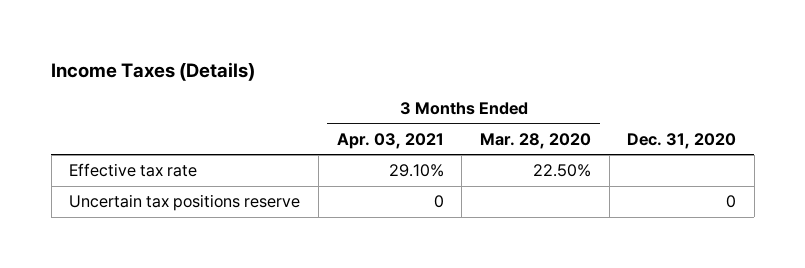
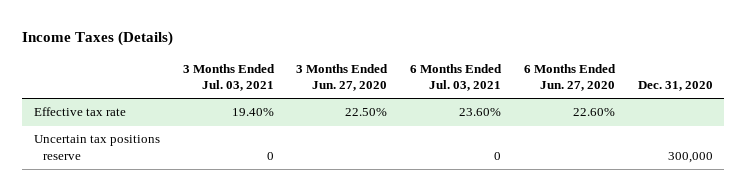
- | 3 Months Ended Apr. 03, 2021 | 3 Months Ended Mar. 28, 2020 | Dec. 31, 2020
+ | 3 Months Ended Jul. 03, 2021 | 3 Months Ended Jun. 27, 2020 | 6 Months Ended Jul. 03, 2021 | 6 Months Ended Jun. 27, 2020 | Dec. 31, 2020
- Uncertain tax positions reserve | 0 | | 0
+ Uncertain tax positions reserve | 0 | | 0 | | 300,000

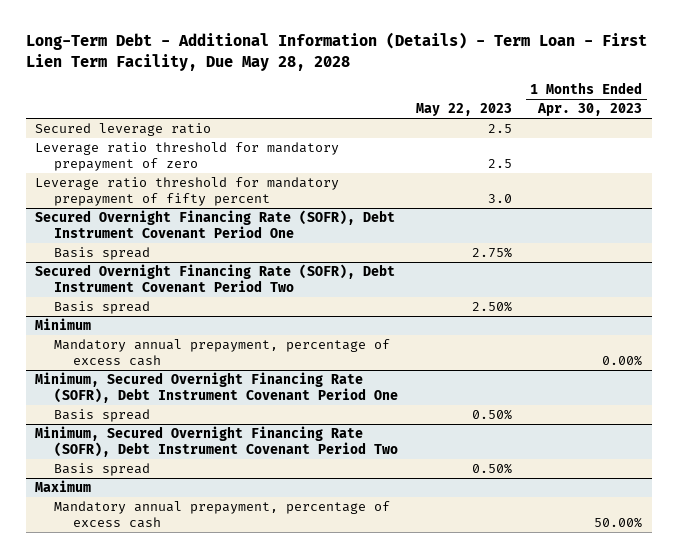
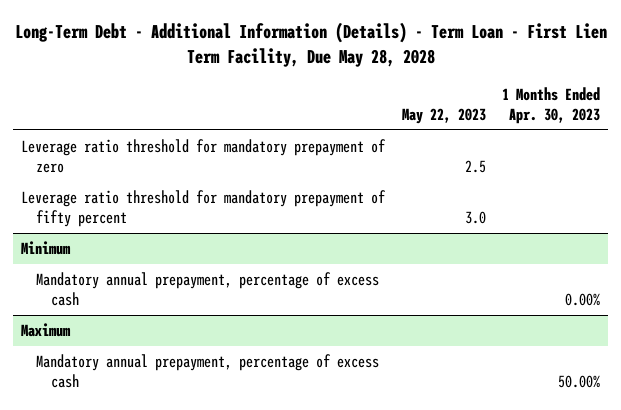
- Secured leverage ratio | 2.5 |
- Secured Overnight Financing Rate (SOFR), Debt Instrument Covenant Period One
- Basis spread | 2.75% |
- Secured Overnight Financing Rate (SOFR), Debt Instrument Covenant Period Two
- Basis spread | 2.50% |
- Minimum, Secured Overnight Financing Rate (SOFR), Debt Instrument Covenant Period One
- Basis spread | 0.50% |
- Minimum, Secured Overnight Financing Rate (SOFR), Debt Instrument Covenant Period Two
- Basis spread | 0.50% |

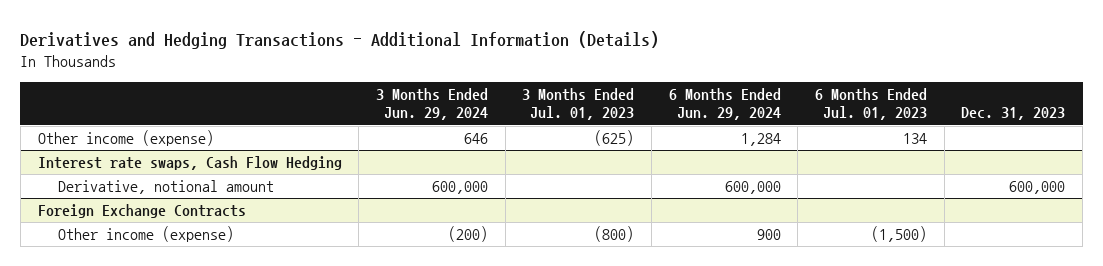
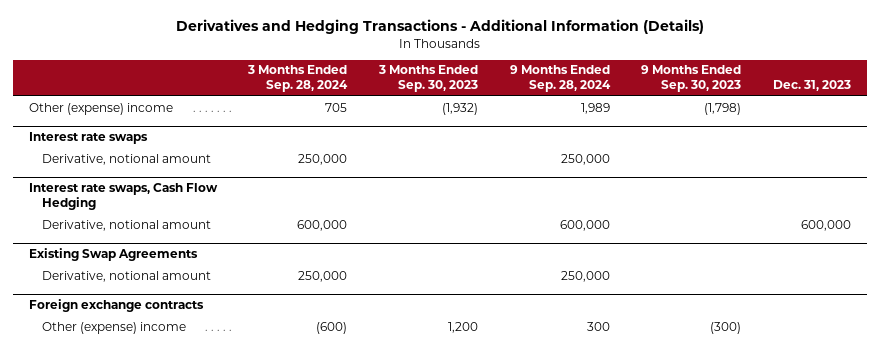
- | 3 Months Ended Jun. 29, 2024 | 3 Months Ended Jul. 01, 2023 | 6 Months Ended Jun. 29, 2024 | 6 Months Ended Jul. 01, 2023 | Dec. 31, 2023
+ | 3 Months Ended Sep. 28, 2024 | 3 Months Ended Sep. 30, 2023 | 9 Months Ended Sep. 28, 2024 | 9 Months Ended Sep. 30, 2023 | Dec. 31, 2023
- Other income (expense) | 646 | (625) | 1,284 | 134 |
+ Other (expense) income | 705 | (1,932) | 1,989 | (1,798) |
+ Interest rate swaps
+ Derivative, notional amount | 250,000 | | 250,000 | |
- Foreign Exchange Contracts
- Other income (expense) | (200) | (800) | 900 | (1,500) |
+ Existing Swap Agreements
+ Derivative, notional amount | 250,000 | | 250,000 | |
+ Foreign exchange contracts
+ Other (expense) income | (600) | 1,200 | 300 | (300) |

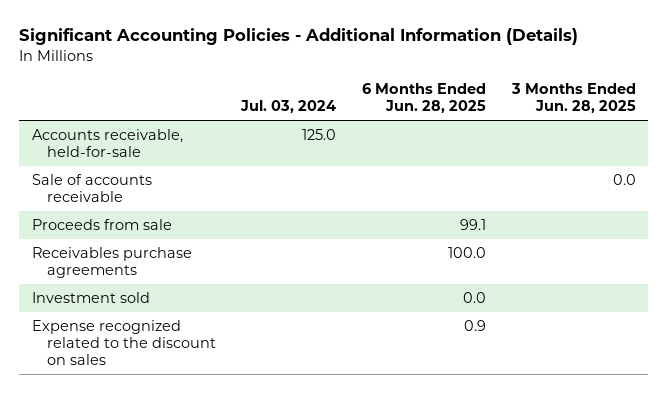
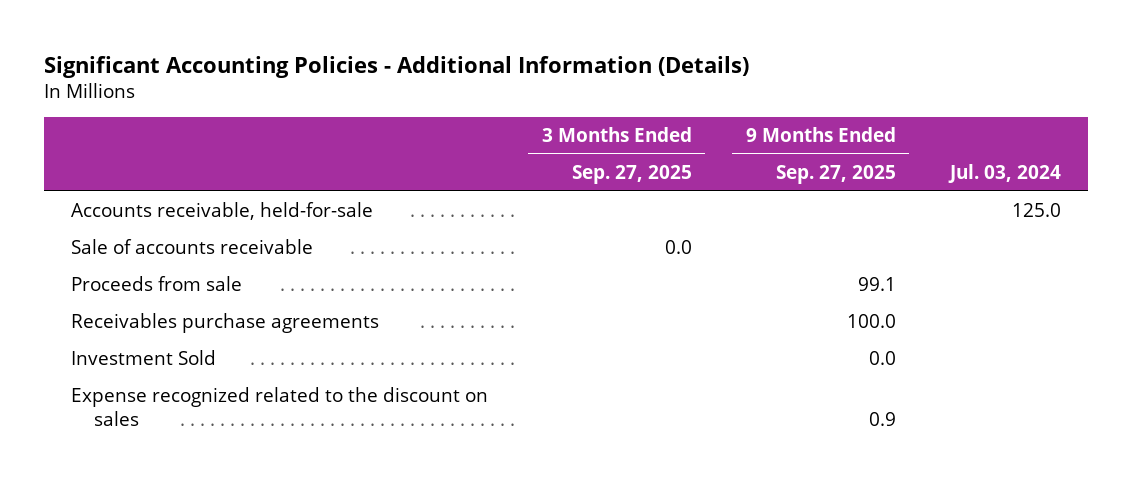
- | Jul. 03, 2024 | 6 Months Ended Jun. 28, 2025 | 3 Months Ended Jun. 28, 2025
+ | 3 Months Ended Sep. 27, 2025 | 9 Months Ended Sep. 27, 2025 | Jul. 03, 2024
- Investment sold | | 0.0 |
+ Investment Sold | | 0.0 |

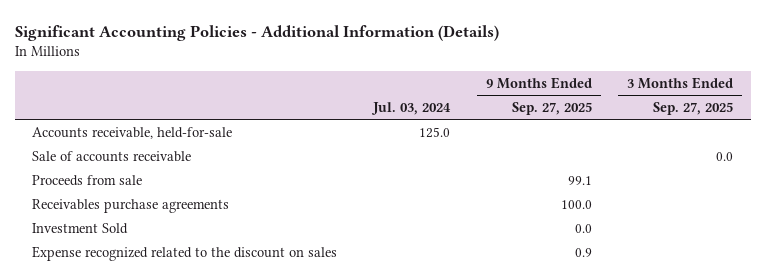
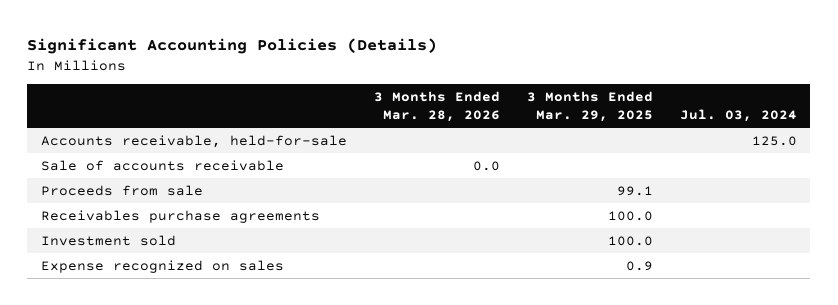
- Significant Accounting Policies - Additional Information (Details)
+ Significant Accounting Policies (Details)
- | Jul. 03, 2024 | 9 Months Ended Sep. 27, 2025 | 3 Months Ended Sep. 27, 2025
+ | 3 Months Ended Mar. 28, 2026 | 3 Months Ended Mar. 29, 2025 | Jul. 03, 2024
- Investment Sold | | 0.0 |
- Expense recognized related to the discount on sales | | 0.9 |
+ Investment sold | | 100.0 |
+ Expense recognized on sales | | 0.9 |

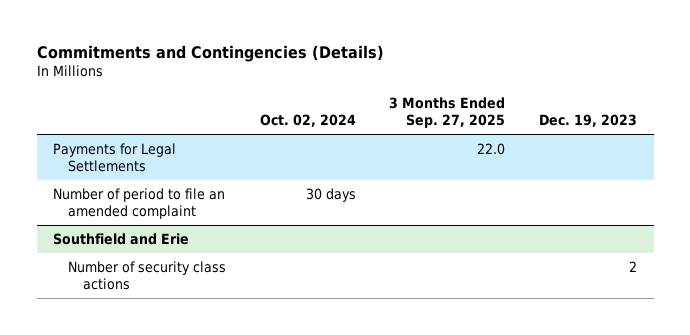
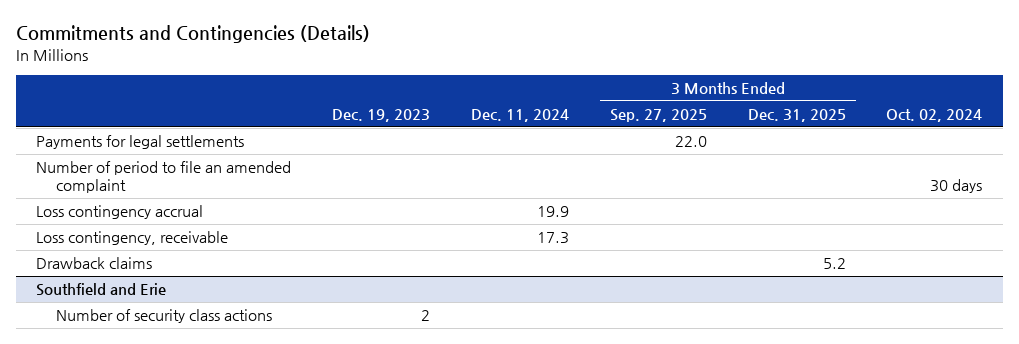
- | Oct. 02, 2024 | 3 Months Ended Sep. 27, 2025 | Dec. 19, 2023
+ | Dec. 19, 2023 | Dec. 11, 2024 | 3 Months Ended Sep. 27, 2025 | 3 Months Ended Dec. 31, 2025 | Oct. 02, 2024
- Payments for Legal Settlements | | 22.0 |
+ Payments for legal settlements | | | 22.0 | |
+ Loss contingency accrual | | 19.9 | | |
+ Loss contingency, receivable | | 17.3 | | |
+ Drawback claims | | | | 5.2 |

